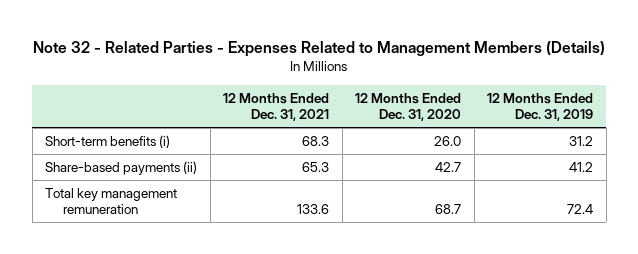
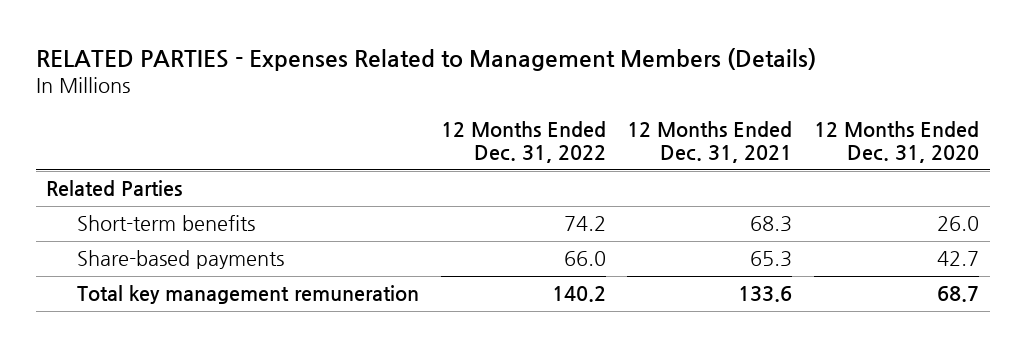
- Note 32 - Related Parties - Expenses Related to Management Members (Details)
+ RELATED PARTIES - Expenses Related to Management Members (Details)
- | 12 Months Ended Dec. 31, 2021 | 12 Months Ended Dec. 31, 2020 | 12 Months Ended Dec. 31, 2019
+ | 12 Months Ended Dec. 31, 2022 | 12 Months Ended Dec. 31, 2021 | 12 Months Ended Dec. 31, 2020
- Short-term benefits (i) | 68.3 | 26.0 | 31.2
- Share-based payments (ii) | 65.3 | 42.7 | 41.2
+ Related Parties
+ Short-term benefits | 74.2 | 68.3 | 26.0
+ Share-based payments | 66.0 | 65.3 | 42.7

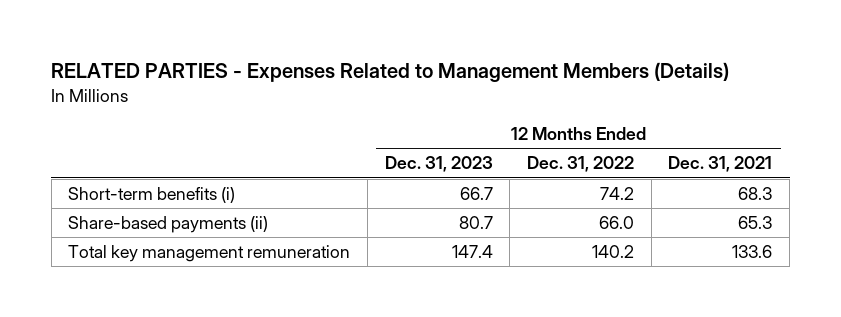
- | 12 Months Ended Dec. 31, 2022 | 12 Months Ended Dec. 31, 2021 | 12 Months Ended Dec. 31, 2020
+ | 12 Months Ended Dec. 31, 2023 | 12 Months Ended Dec. 31, 2022 | 12 Months Ended Dec. 31, 2021
- Related Parties
- Short-term benefits | 74.2 | 68.3 | 26.0
- Share-based payments | 66.0 | 65.3 | 42.7
+ Short-term benefits (i) | 66.7 | 74.2 | 68.3
+ Share-based payments (ii) | 80.7 | 66.0 | 65.3

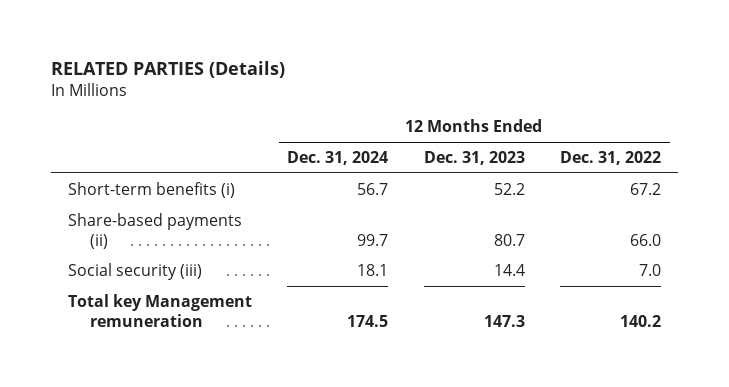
- RELATED PARTIES - Expenses Related to Management Members (Details)
+ RELATED PARTIES (Details)
- | 12 Months Ended Dec. 31, 2023 | 12 Months Ended Dec. 31, 2022 | 12 Months Ended Dec. 31, 2021
+ | 12 Months Ended Dec. 31, 2024 | 12 Months Ended Dec. 31, 2023 | 12 Months Ended Dec. 31, 2022
- Short-term benefits (i) | 66.7 | 74.2 | 68.3
+ Short-term benefits (i) | 56.7 | 52.2 | 67.2
- Total key management remuneration | 147.4 | 140.2 | 133.6
+ Social security (iii) | 18.1 | 14.4 | 7.0
+ Total key Management remuneration | 174.5 | 147.3 | 140.2

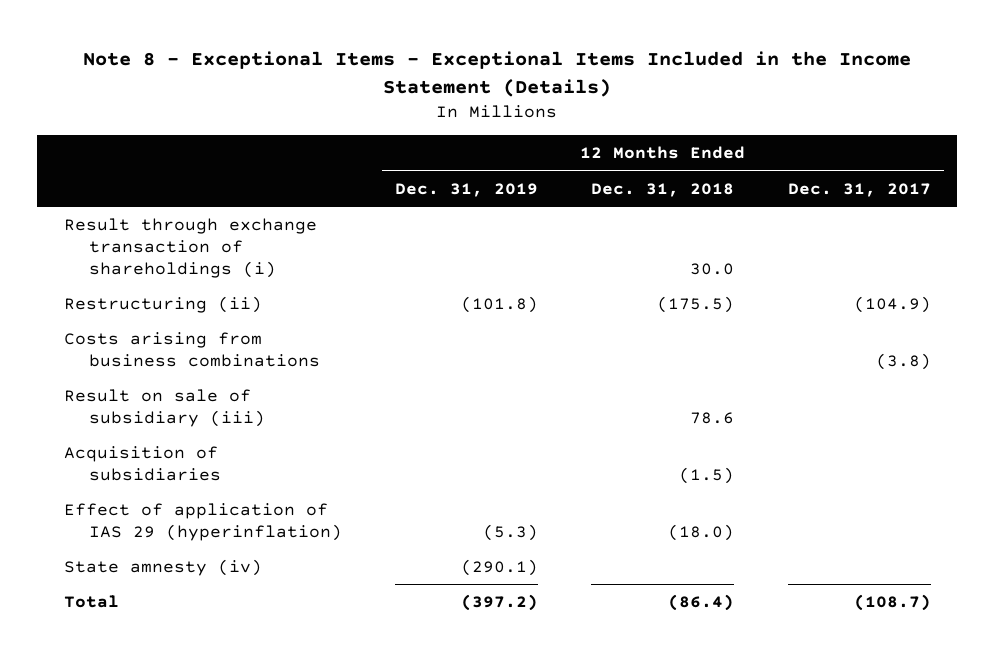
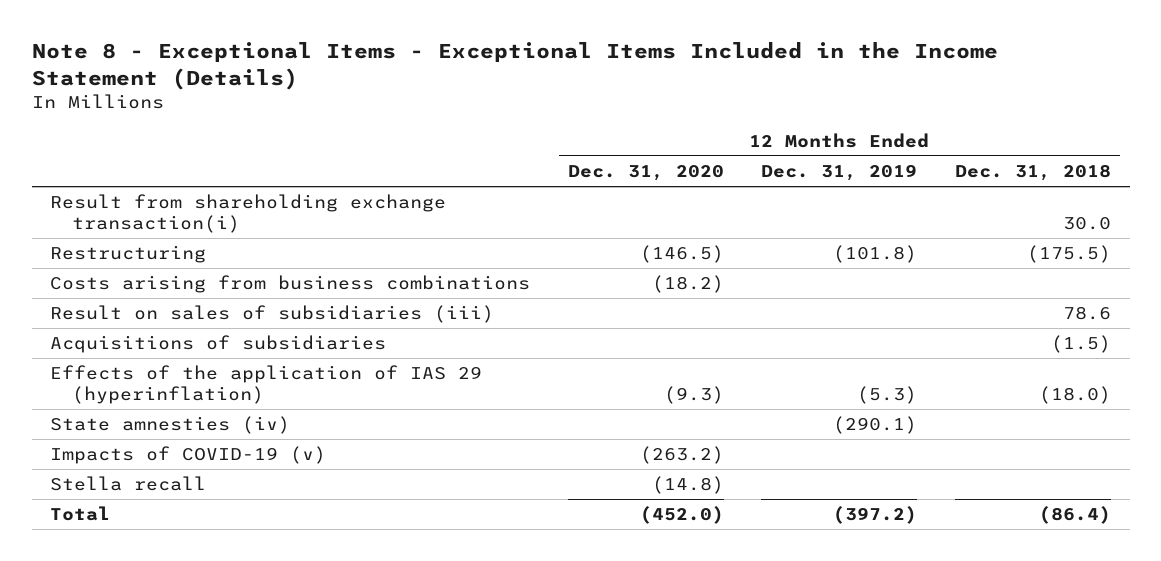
- | 12 Months Ended Dec. 31, 2019 | 12 Months Ended Dec. 31, 2018 | 12 Months Ended Dec. 31, 2017
+ | 12 Months Ended Dec. 31, 2020 | 12 Months Ended Dec. 31, 2019 | 12 Months Ended Dec. 31, 2018
- Result through exchange transaction of shareholdings (i) | | 30.0 |
- Restructuring (ii) | (101.8) | (175.5) | (104.9)
+ Result from shareholding exchange transaction(i) | | | 30.0
+ Restructuring | (146.5) | (101.8) | (175.5)
- Result on sale of subsidiary (iii) | | 78.6 |
- Acquisition of subsidiaries | | (1.5) |
- Effect of application of IAS 29 (hyperinflation) | (5.3) | (18.0) |
- State amnesty (iv) | (290.1) | |
+ Result on sales of subsidiaries (iii) | | | 78.6
+ Acquisitions of subsidiaries | | | (1.5)
+ Effects of the application of IAS 29 (hyperinflation) | (9.3) | (5.3) | (18.0)
+ State amnesties (iv) | | (290.1) |
+ Impacts of COVID-19 (v) | (263.2) | |
+ Stella recall | (14.8) | |

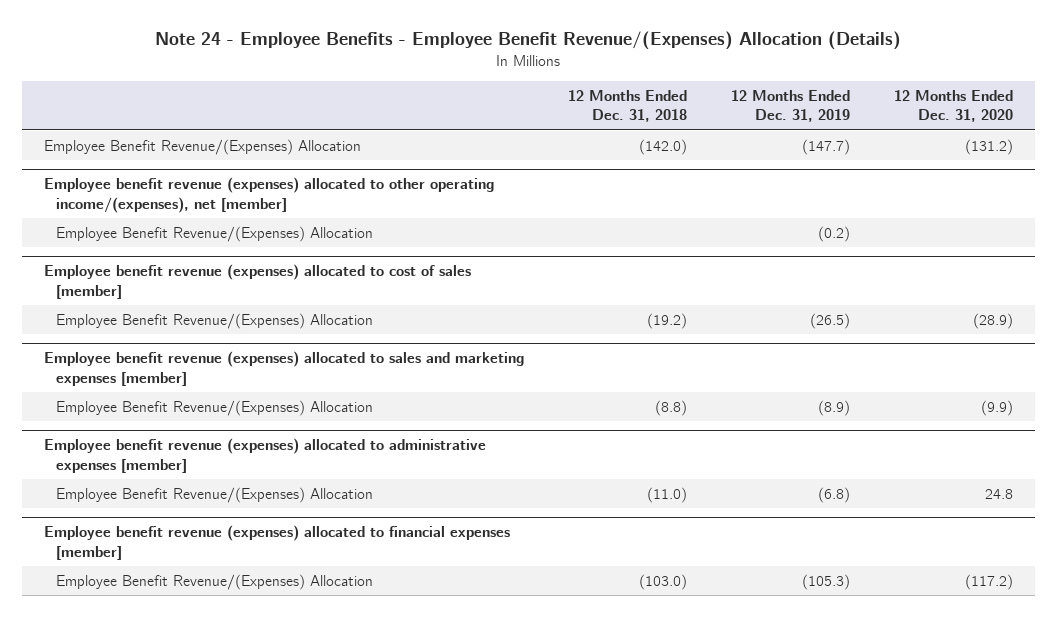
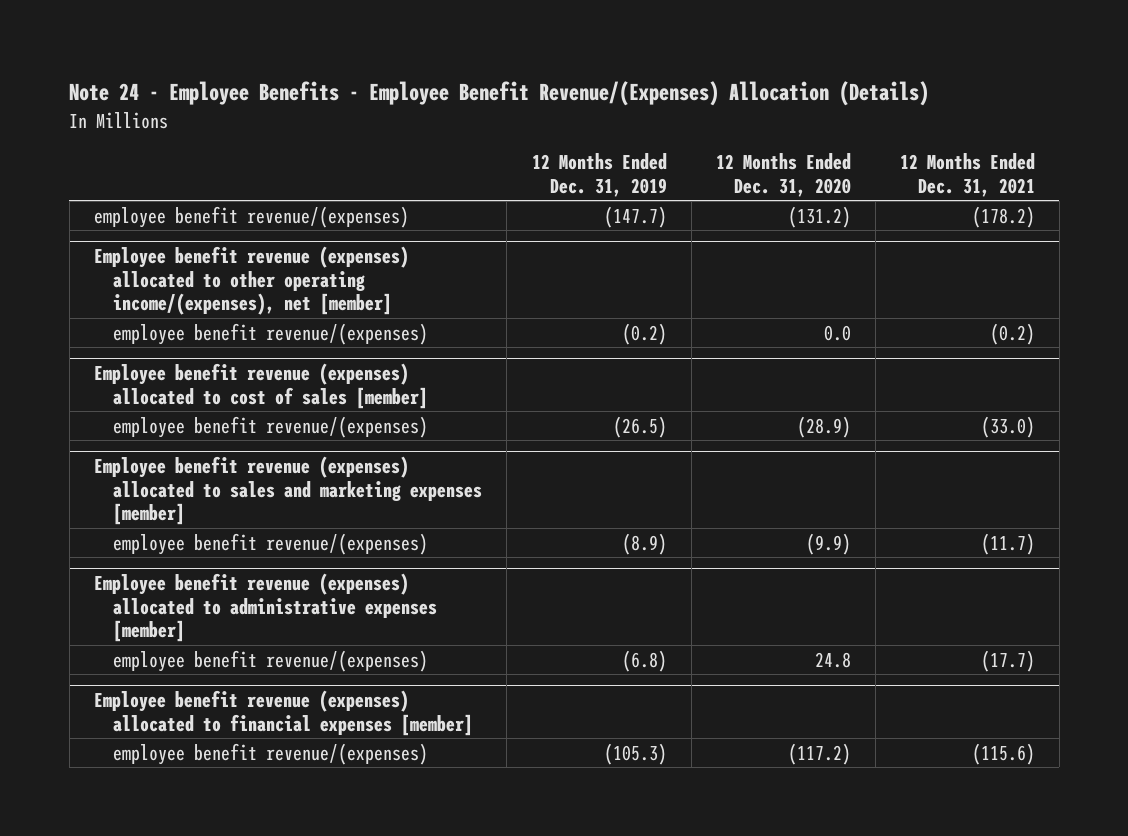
- | 12 Months Ended Dec. 31, 2018 | 12 Months Ended Dec. 31, 2019 | 12 Months Ended Dec. 31, 2020
+ | 12 Months Ended Dec. 31, 2019 | 12 Months Ended Dec. 31, 2020 | 12 Months Ended Dec. 31, 2021
- Employee Benefit Revenue/(Expenses) Allocation | (142.0) | (147.7) | (131.2)
+ employee benefit revenue/(expenses) | (147.7) | (131.2) | (178.2)
@ Employee benefit revenue (expenses) allocated to other operating income/(expenses), net [member]
- Employee Benefit Revenue/(Expenses) Allocation | | (0.2) |
+ employee benefit revenue/(expenses) | (0.2) | 0.0 | (0.2)
@ Employee benefit revenue (expenses) allocated to cost of sales [member]
- Employee Benefit Revenue/(Expenses) Allocation | (19.2) | (26.5) | (28.9)
+ employee benefit revenue/(expenses) | (26.5) | (28.9) | (33.0)
@ Employee benefit revenue (expenses) allocated to sales and marketing expenses [member]
- Employee Benefit Revenue/(Expenses) Allocation | (8.8) | (8.9) | (9.9)
+ employee benefit revenue/(expenses) | (8.9) | (9.9) | (11.7)
@ Employee benefit revenue (expenses) allocated to administrative expenses [member]
- Employee Benefit Revenue/(Expenses) Allocation | (11.0) | (6.8) | 24.8
+ employee benefit revenue/(expenses) | (6.8) | 24.8 | (17.7)
@ Employee benefit revenue (expenses) allocated to financial expenses [member]
- Employee Benefit Revenue/(Expenses) Allocation | (103.0) | (105.3) | (117.2)
+ employee benefit revenue/(expenses) | (105.3) | (117.2) | (115.6)

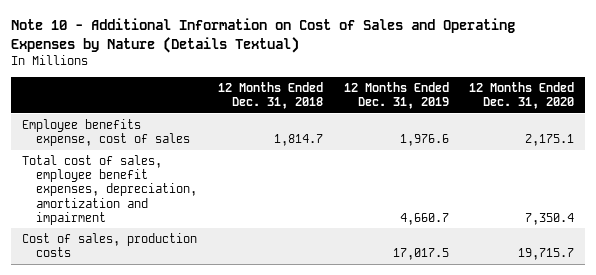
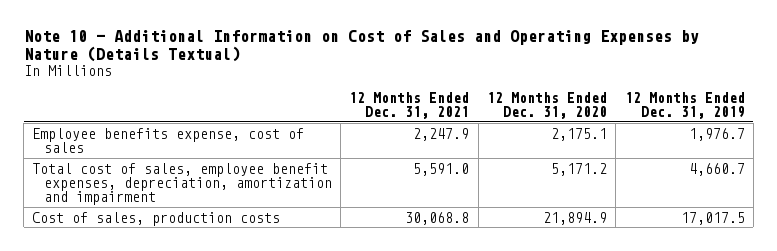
- | 12 Months Ended Dec. 31, 2018 | 12 Months Ended Dec. 31, 2019 | 12 Months Ended Dec. 31, 2020
+ | 12 Months Ended Dec. 31, 2021 | 12 Months Ended Dec. 31, 2020 | 12 Months Ended Dec. 31, 2019
- Employee benefits expense, cost of sales | 1,814.7 | 1,976.6 | 2,175.1
- Total cost of sales, employee benefit expenses, depreciation, amortization and impairment | | 4,660.7 | 7,350.4
- Cost of sales, production costs | | 17,017.5 | 19,715.7
+ Employee benefits expense, cost of sales | 2,247.9 | 2,175.1 | 1,976.7
+ Total cost of sales, employee benefit expenses, depreciation, amortization and impairment | 5,591.0 | 5,171.2 | 4,660.7
+ Cost of sales, production costs | 30,068.8 | 21,894.9 | 17,017.5

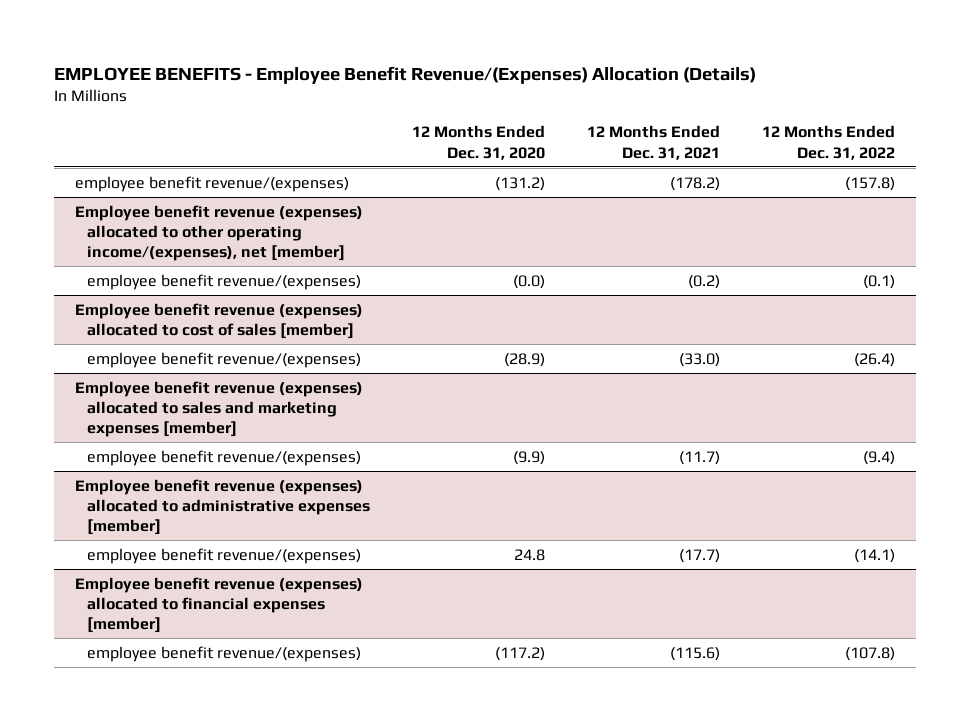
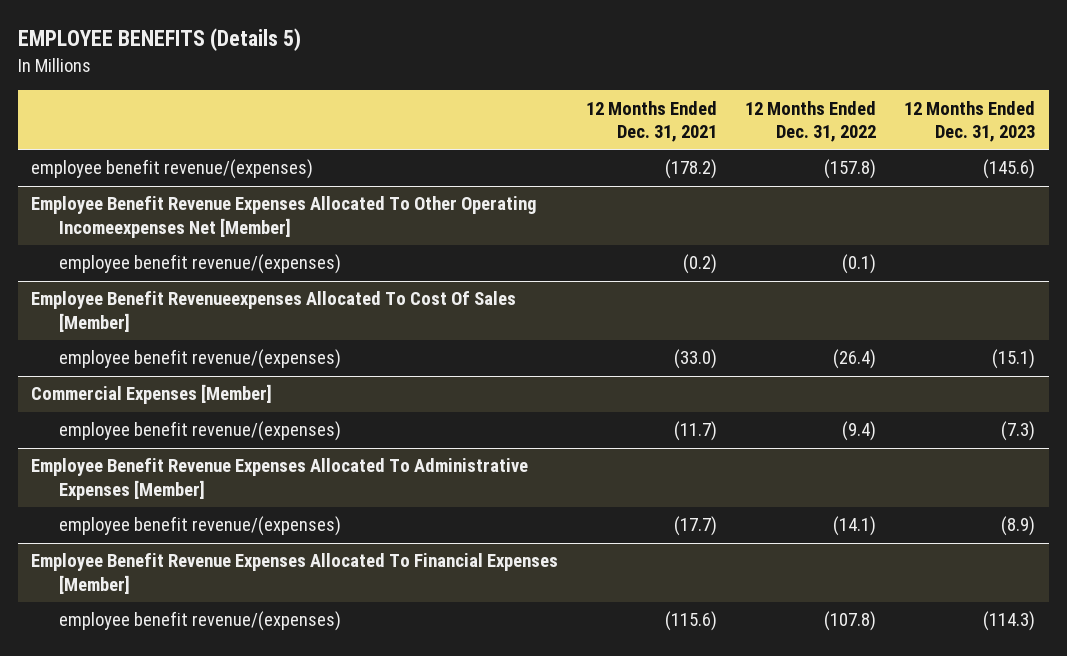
- EMPLOYEE BENEFITS - Employee Benefit Revenue/(Expenses) Allocation (Details)
+ EMPLOYEE BENEFITS (Details 5)
- | 12 Months Ended Dec. 31, 2020 | 12 Months Ended Dec. 31, 2021 | 12 Months Ended Dec. 31, 2022
+ | 12 Months Ended Dec. 31, 2021 | 12 Months Ended Dec. 31, 2022 | 12 Months Ended Dec. 31, 2023
- Employee benefit revenue (expenses) allocated to other operating income/(expenses), net [member]
+ Employee Benefit Revenue Expenses Allocated To Other Operating Incomeexpenses Net [Member]
- Employee benefit revenue (expenses) allocated to cost of sales [member]
+ Employee Benefit Revenueexpenses Allocated To Cost Of Sales [Member]
- Employee benefit revenue (expenses) allocated to sales and marketing expenses [member]
+ Commercial Expenses [Member]
- Employee benefit revenue (expenses) allocated to administrative expenses [member]
+ Employee Benefit Revenue Expenses Allocated To Administrative Expenses [Member]
- Employee benefit revenue (expenses) allocated to financial expenses [member]
+ Employee Benefit Revenue Expenses Allocated To Financial Expenses [Member]

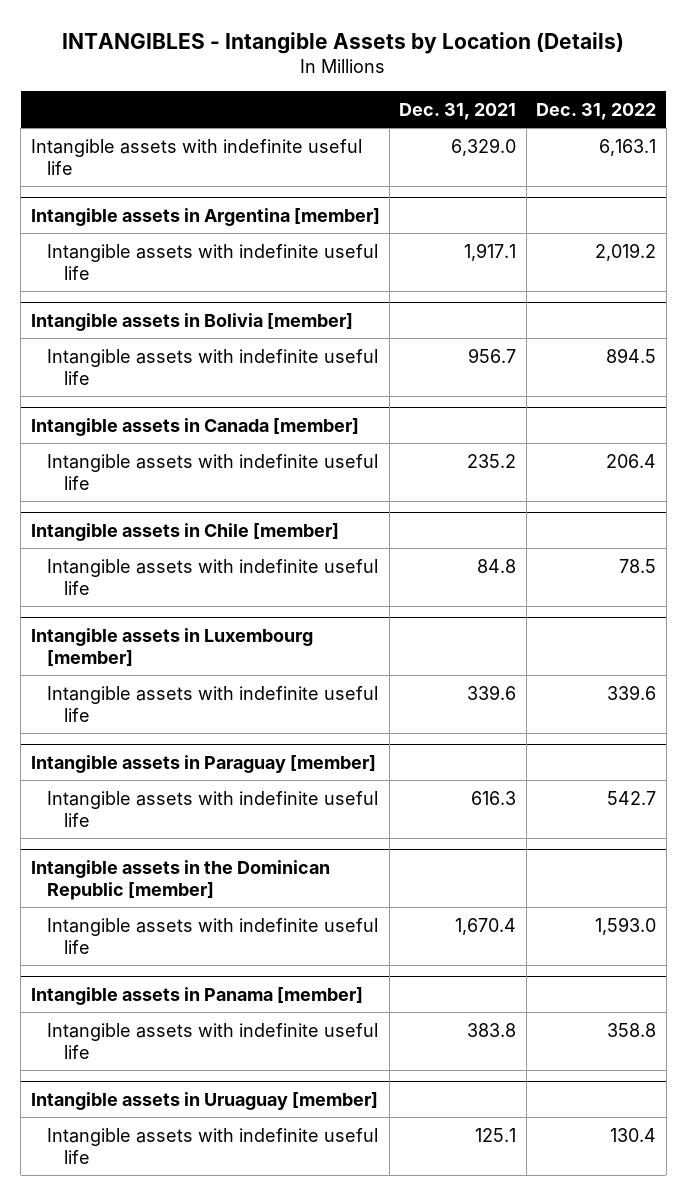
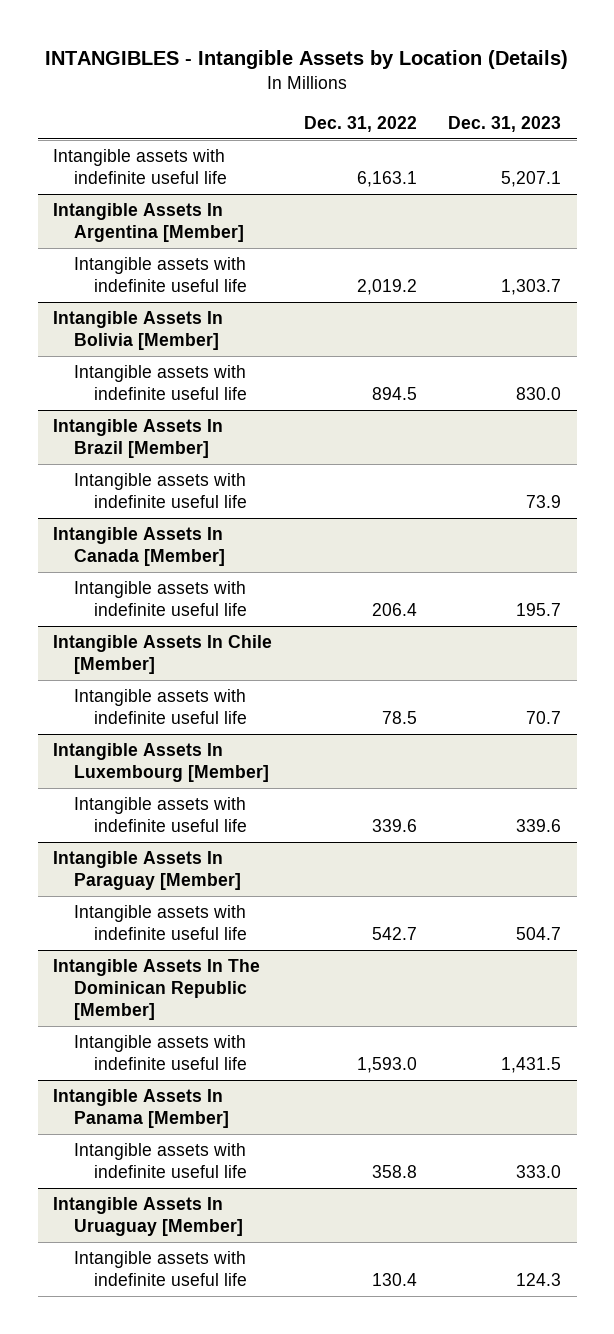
- | Dec. 31, 2021 | Dec. 31, 2022
+ | Dec. 31, 2022 | Dec. 31, 2023
- Intangible assets in Argentina [member]
+ Intangible Assets In Argentina [Member]
- Intangible assets in Bolivia [member]
+ Intangible Assets In Bolivia [Member]
- Intangible assets in Canada [member]
+ Intangible Assets In Brazil [Member]
+ Intangible assets with indefinite useful life | | 73.9
+ Intangible Assets In Canada [Member]
- Intangible assets in Chile [member]
+ Intangible Assets In Chile [Member]
- Intangible assets in Luxembourg [member]
+ Intangible Assets In Luxembourg [Member]
- Intangible assets in Paraguay [member]
+ Intangible Assets In Paraguay [Member]
- Intangible assets in the Dominican Republic [member]
+ Intangible Assets In The Dominican Republic [Member]
- Intangible assets in Panama [member]
+ Intangible Assets In Panama [Member]
- Intangible assets in Uruaguay [member]
+ Intangible Assets In Uruaguay [Member]

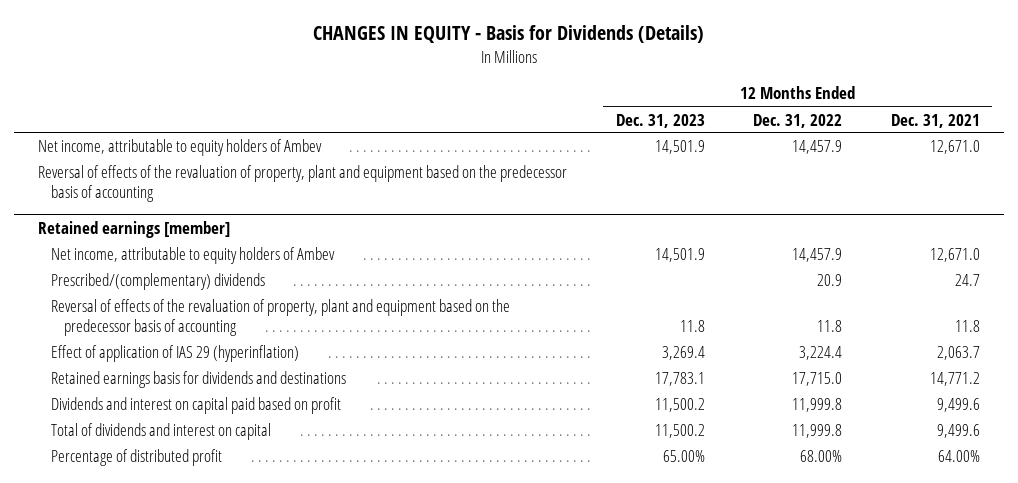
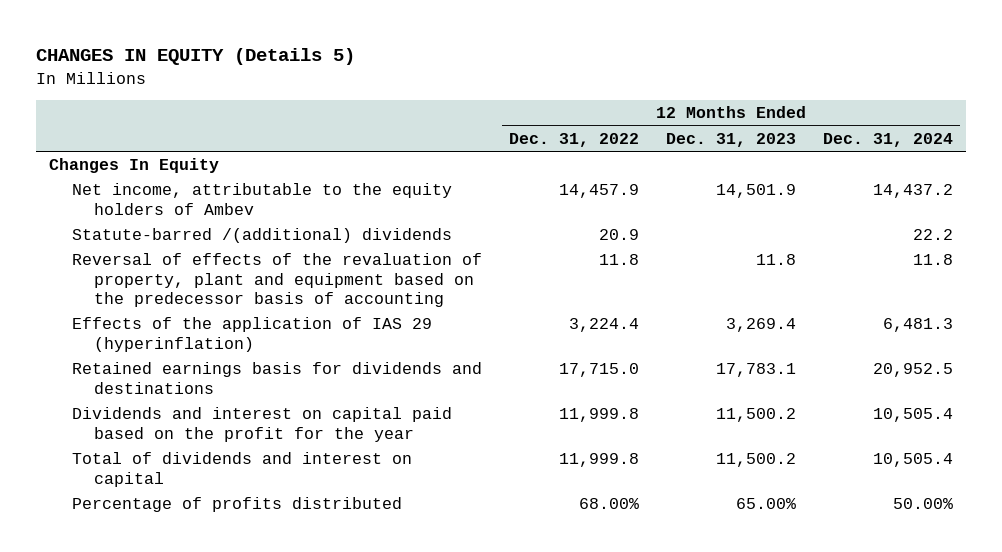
- CHANGES IN EQUITY - Basis for Dividends (Details)
+ CHANGES IN EQUITY (Details 5)
- | 12 Months Ended Dec. 31, 2023 | 12 Months Ended Dec. 31, 2022 | 12 Months Ended Dec. 31, 2021
+ | 12 Months Ended Dec. 31, 2022 | 12 Months Ended Dec. 31, 2023 | 12 Months Ended Dec. 31, 2024
- Net income, attributable to equity holders of Ambev | 14,501.9 | 14,457.9 | 12,671.0
- Reversal of effects of the revaluation of property, plant and equipment based on the predecessor basis of accounting
- Retained earnings [member]
- Net income, attributable to equity holders of Ambev | 14,501.9 | 14,457.9 | 12,671.0
- Prescribed/(complementary) dividends | | 20.9 | 24.7
+ Changes In Equity
+ Net income, attributable to the equity holders of Ambev | 14,457.9 | 14,501.9 | 14,437.2
+ Statute-barred /(additional) dividends | 20.9 | | 22.2
- Effect of application of IAS 29 (hyperinflation) | 3,269.4 | 3,224.4 | 2,063.7
+ Effects of the application of IAS 29 (hyperinflation) | 3,224.4 | 3,269.4 | 6,481.3
- Dividends and interest on capital paid based on profit | 11,500.2 | 11,999.8 | 9,499.6
+ Dividends and interest on capital paid based on the profit for the year | 11,999.8 | 11,500.2 | 10,505.4
- Percentage of distributed profit | 65.00% | 68.00% | 64.00%
+ Percentage of profits distributed | 68.00% | 65.00% | 50.00%

